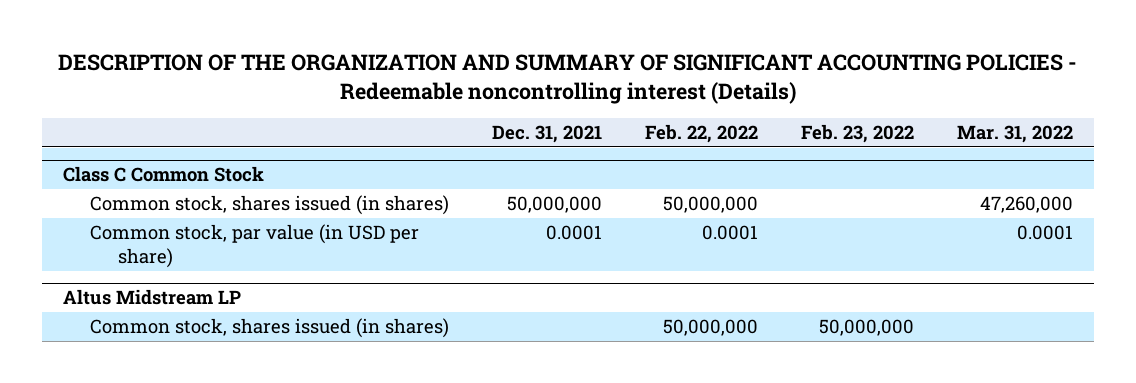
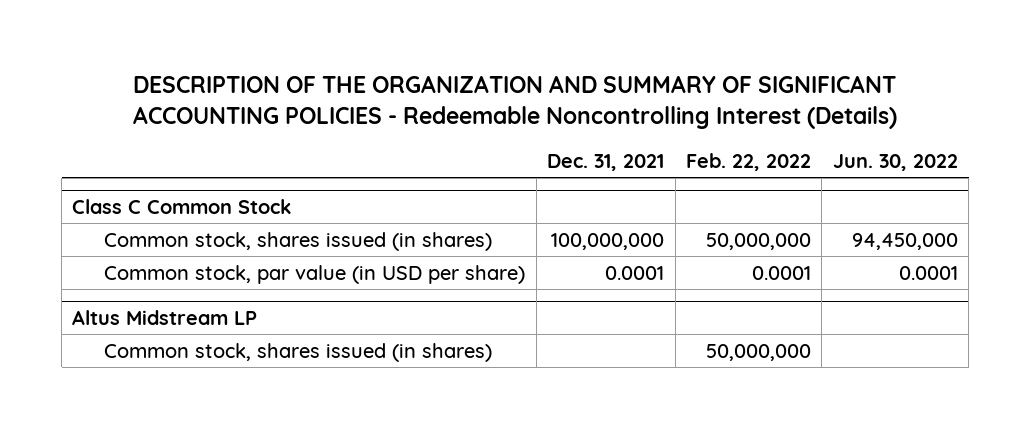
- DESCRIPTION OF THE ORGANIZATION AND SUMMARY OF SIGNIFICANT ACCOUNTING POLICIES - Redeemable noncontrolling interest (Details)
+ DESCRIPTION OF THE ORGANIZATION AND SUMMARY OF SIGNIFICANT ACCOUNTING POLICIES - Redeemable Noncontrolling Interest (Details)
- | Dec. 31, 2021 | Feb. 22, 2022 | Feb. 23, 2022 | Mar. 31, 2022
+ | Dec. 31, 2021 | Feb. 22, 2022 | Jun. 30, 2022
@ Class C Common Stock
- Common stock, shares issued (in shares) | 50,000,000 | 50,000,000 | | 47,260,000
+ Common stock, shares issued (in shares) | 100,000,000 | 50,000,000 | 94,450,000

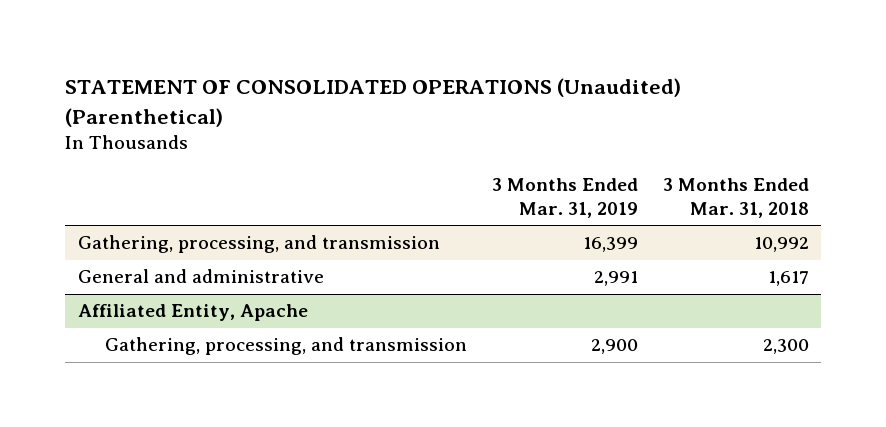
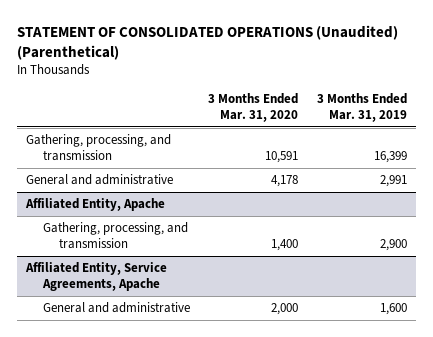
- | 3 Months Ended Mar. 31, 2019 | 3 Months Ended Mar. 31, 2018
+ | 3 Months Ended Mar. 31, 2020 | 3 Months Ended Mar. 31, 2019
+ Affiliated Entity, Service Agreements, Apache
+ General and administrative | 2,000 | 1,600

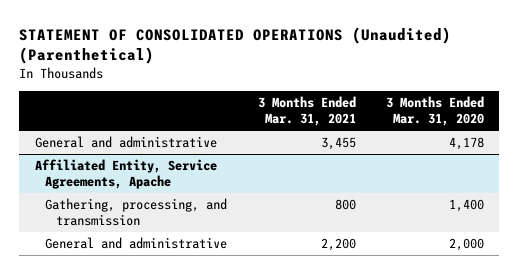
- | 3 Months Ended Mar. 31, 2020 | 3 Months Ended Mar. 31, 2019
+ | 3 Months Ended Mar. 31, 2021 | 3 Months Ended Mar. 31, 2020
- Gathering, processing, and transmission | 10,591 | 16,399
- Affiliated Entity, Apache
- Gathering, processing, and transmission | 1,400 | 2,900
@ Affiliated Entity, Service Agreements, Apache
+ Gathering, processing, and transmission | 800 | 1,400

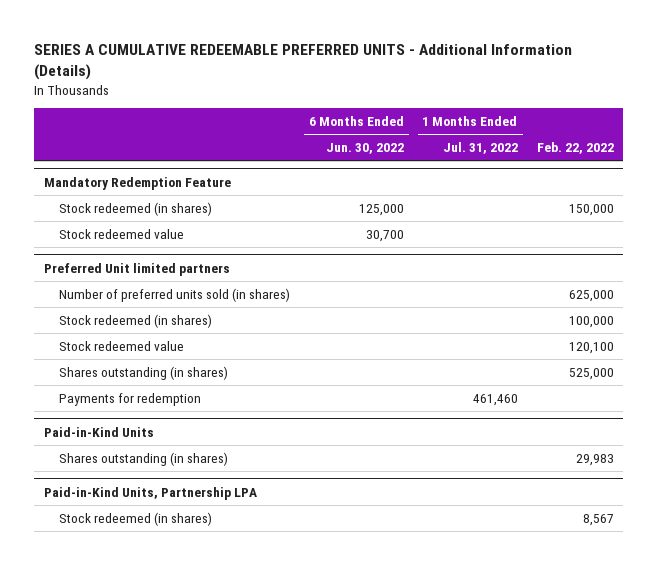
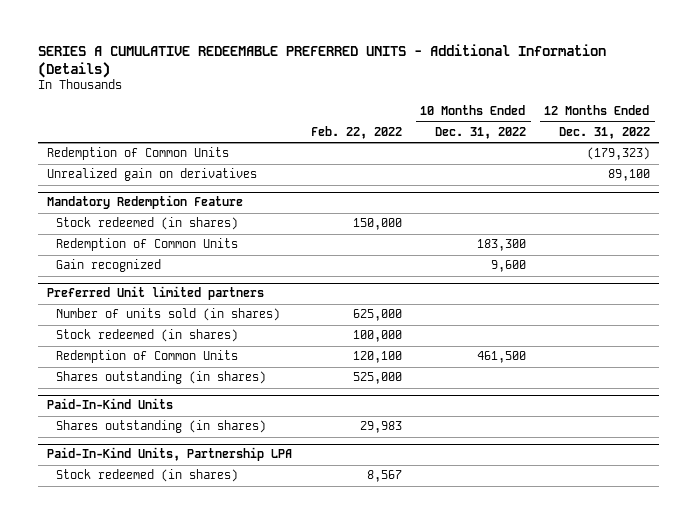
- | 6 Months Ended Jun. 30, 2022 | 1 Months Ended Jul. 31, 2022 | Feb. 22, 2022
+ | Feb. 22, 2022 | 10 Months Ended Dec. 31, 2022 | 12 Months Ended Dec. 31, 2022
+ Redemption of Common Units | | | (179,323)
+ Unrealized gain on derivatives | | | 89,100
@ Mandatory Redemption Feature
- Stock redeemed value | 30,700 | |
+ Redemption of Common Units | | 183,300 |
+ Gain recognized | | 9,600 |
@ Preferred Unit limited partners
- Number of preferred units sold (in shares) | | | 625,000
+ Number of units sold (in shares) | 625,000 | |
- Stock redeemed value | | | 120,100
+ Redemption of Common Units | 120,100 | 461,500 |
- Payments for redemption | | 461,460 |
- Paid-in-Kind Units
+ Paid-In-Kind Units
- Paid-in-Kind Units, Partnership LPA
+ Paid-In-Kind Units, Partnership LPA

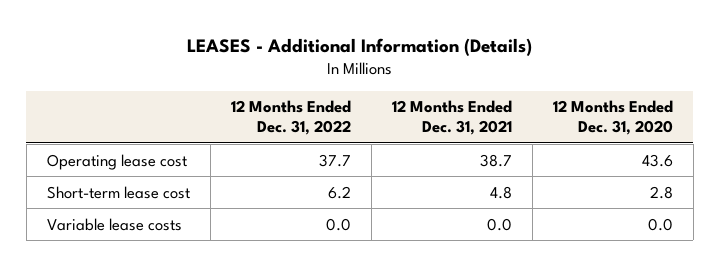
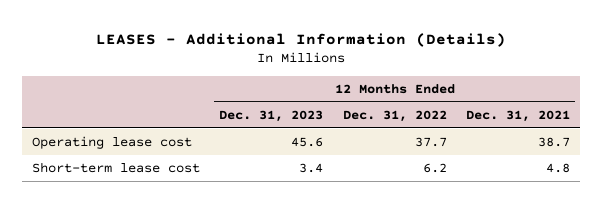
- | 12 Months Ended Dec. 31, 2022 | 12 Months Ended Dec. 31, 2021 | 12 Months Ended Dec. 31, 2020
+ | 12 Months Ended Dec. 31, 2023 | 12 Months Ended Dec. 31, 2022 | 12 Months Ended Dec. 31, 2021
- Variable lease costs | 0.0 | 0.0 | 0.0

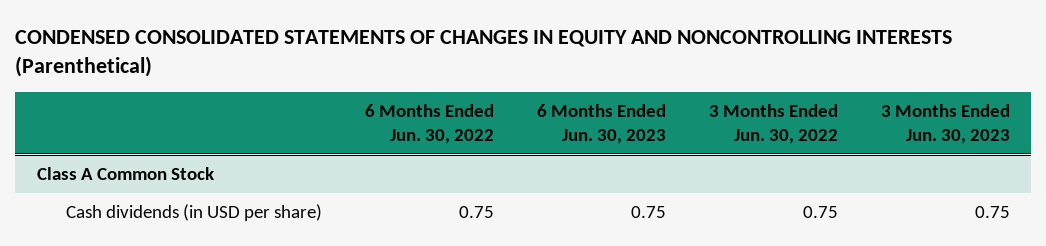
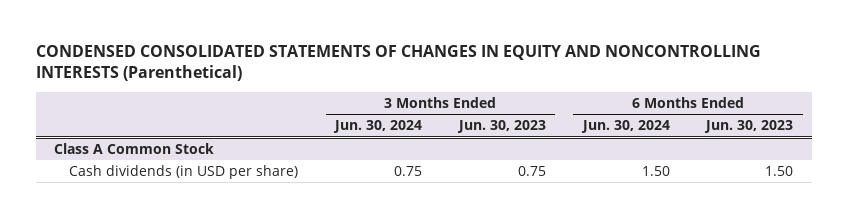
- | 6 Months Ended Jun. 30, 2022 | 6 Months Ended Jun. 30, 2023 | 3 Months Ended Jun. 30, 2022 | 3 Months Ended Jun. 30, 2023
+ | 3 Months Ended Jun. 30, 2024 | 3 Months Ended Jun. 30, 2023 | 6 Months Ended Jun. 30, 2024 | 6 Months Ended Jun. 30, 2023
@ Class A Common Stock
- Cash dividends (in USD per share) | 0.75 | 0.75 | 0.75 | 0.75
+ Cash dividends (in USD per share) | 0.75 | 0.75 | 1.50 | 1.50

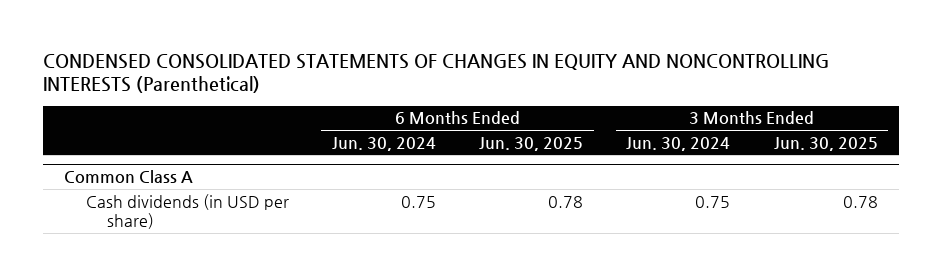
- | 3 Months Ended Jun. 30, 2024 | 3 Months Ended Jun. 30, 2023 | 6 Months Ended Jun. 30, 2024 | 6 Months Ended Jun. 30, 2023
+ | 6 Months Ended Jun. 30, 2024 | 6 Months Ended Jun. 30, 2025 | 3 Months Ended Jun. 30, 2024 | 3 Months Ended Jun. 30, 2025
- Class A Common Stock
- Cash dividends (in USD per share) | 0.75 | 0.75 | 1.50 | 1.50
+ Common Class A
+ Cash dividends (in USD per share) | 0.75 | 0.78 | 0.75 | 0.78

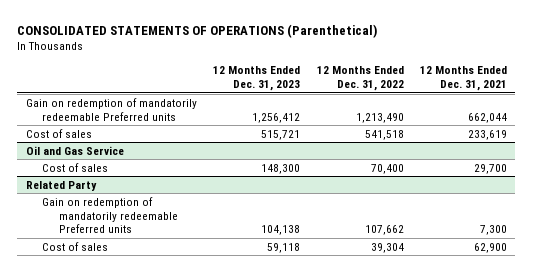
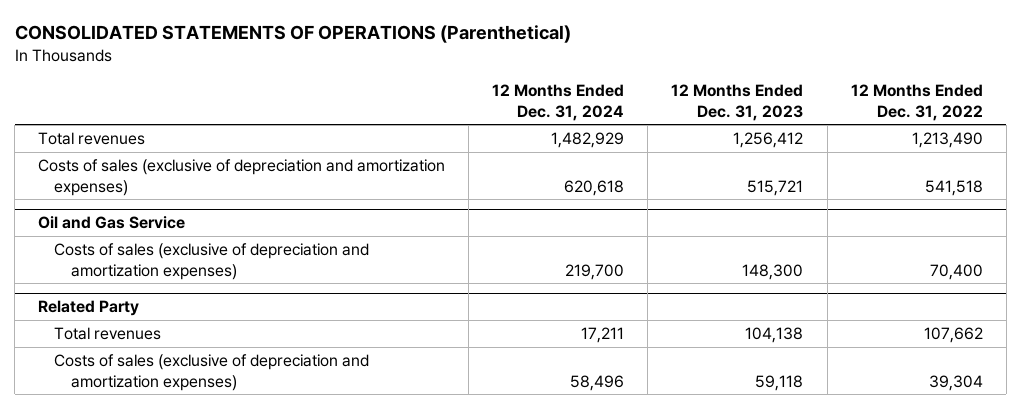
- | 12 Months Ended Dec. 31, 2023 | 12 Months Ended Dec. 31, 2022 | 12 Months Ended Dec. 31, 2021
+ | 12 Months Ended Dec. 31, 2024 | 12 Months Ended Dec. 31, 2023 | 12 Months Ended Dec. 31, 2022
- Gain on redemption of mandatorily redeemable Preferred units | 1,256,412 | 1,213,490 | 662,044
- Cost of sales | 515,721 | 541,518 | 233,619
+ Total revenues | 1,482,929 | 1,256,412 | 1,213,490
+ Costs of sales (exclusive of depreciation and amortization expenses) | 620,618 | 515,721 | 541,518
@ Oil and Gas Service
- Cost of sales | 148,300 | 70,400 | 29,700
+ Costs of sales (exclusive of depreciation and amortization expenses) | 219,700 | 148,300 | 70,400
@ Related Party
- Gain on redemption of mandatorily redeemable Preferred units | 104,138 | 107,662 | 7,300
- Cost of sales | 59,118 | 39,304 | 62,900
+ Total revenues | 17,211 | 104,138 | 107,662
+ Costs of sales (exclusive of depreciation and amortization expenses) | 58,496 | 59,118 | 39,304

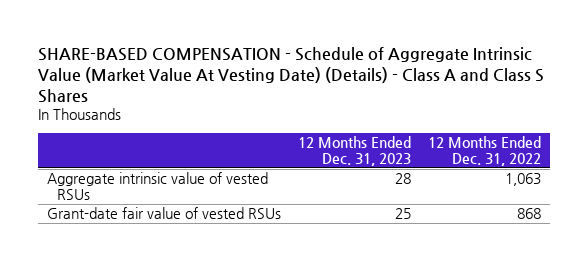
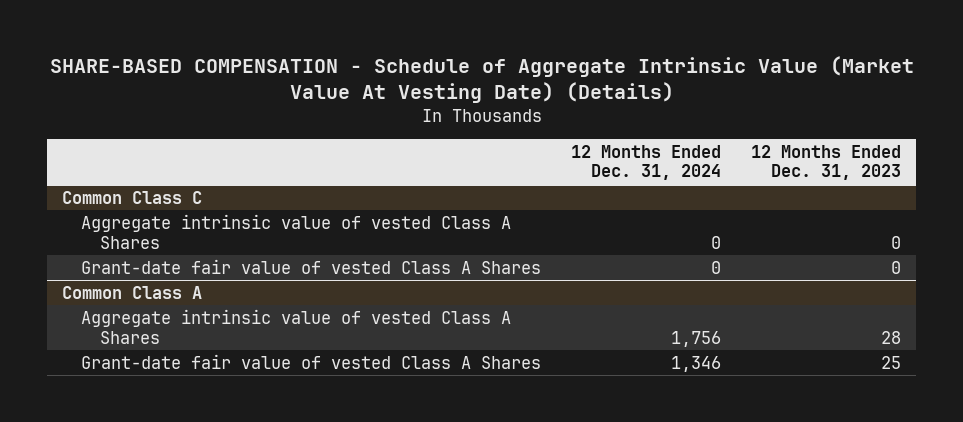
- SHARE-BASED COMPENSATION - Schedule of Aggregate Intrinsic Value (Market Value At Vesting Date) (Details) - Class A and Class S Shares
+ SHARE-BASED COMPENSATION - Schedule of Aggregate Intrinsic Value (Market Value At Vesting Date) (Details)
- | 12 Months Ended Dec. 31, 2023 | 12 Months Ended Dec. 31, 2022
+ | 12 Months Ended Dec. 31, 2024 | 12 Months Ended Dec. 31, 2023
- Aggregate intrinsic value of vested RSUs | 28 | 1,063
- Grant-date fair value of vested RSUs | 25 | 868
+ Common Class C
+ Aggregate intrinsic value of vested Class A Shares | 0 | 0
+ Grant-date fair value of vested Class A Shares | 0 | 0
+ Common Class A
+ Aggregate intrinsic value of vested Class A Shares | 1,756 | 28
+ Grant-date fair value of vested Class A Shares | 1,346 | 25

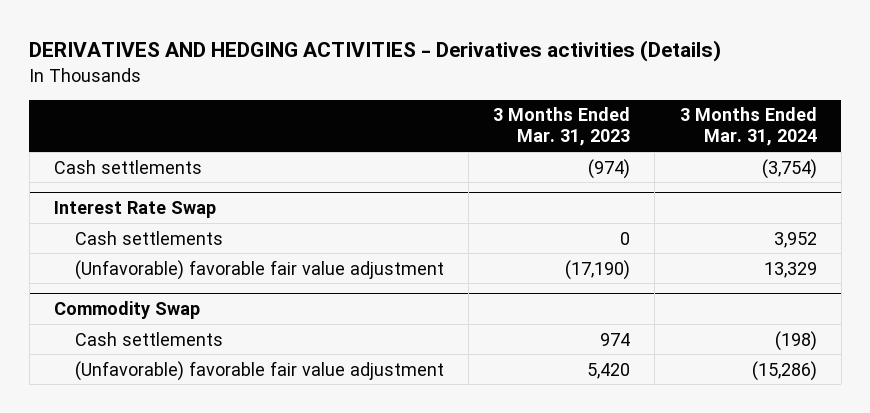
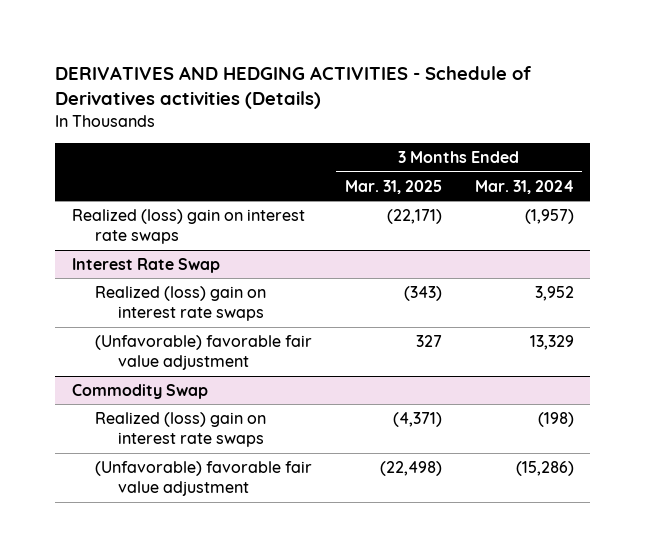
- DERIVATIVES AND HEDGING ACTIVITIES - Derivatives activities (Details)
+ DERIVATIVES AND HEDGING ACTIVITIES - Schedule of Derivatives activities (Details)
- | 3 Months Ended Mar. 31, 2023 | 3 Months Ended Mar. 31, 2024
+ | 3 Months Ended Mar. 31, 2025 | 3 Months Ended Mar. 31, 2024
- Cash settlements | (974) | (3,754)
+ Realized (loss) gain on interest rate swaps | (22,171) | (1,957)
@ Interest Rate Swap
- Cash settlements | 0 | 3,952
+ Realized (loss) gain on interest rate swaps | (343) | 3,952
@ Commodity Swap
- Cash settlements | 974 | (198)
+ Realized (loss) gain on interest rate swaps | (4,371) | (198)

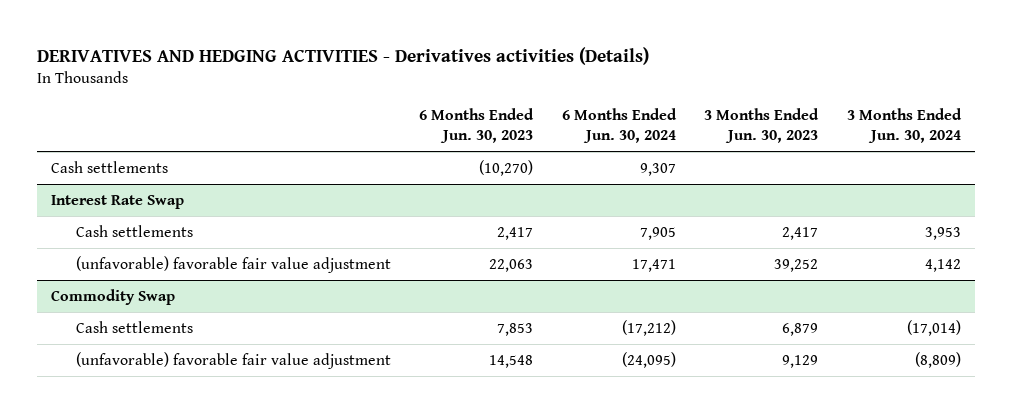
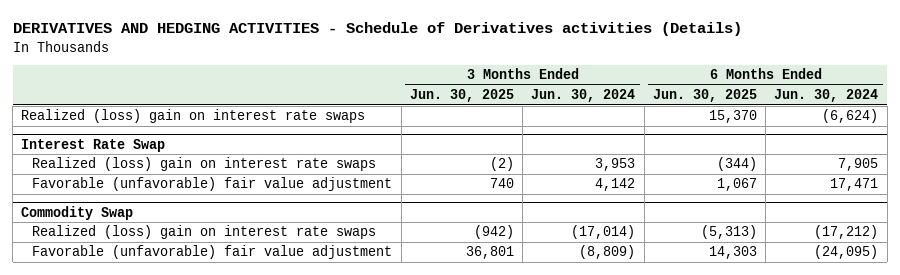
- DERIVATIVES AND HEDGING ACTIVITIES - Derivatives activities (Details)
+ DERIVATIVES AND HEDGING ACTIVITIES - Schedule of Derivatives activities (Details)
- | 6 Months Ended Jun. 30, 2023 | 6 Months Ended Jun. 30, 2024 | 3 Months Ended Jun. 30, 2023 | 3 Months Ended Jun. 30, 2024
+ | 3 Months Ended Jun. 30, 2025 | 3 Months Ended Jun. 30, 2024 | 6 Months Ended Jun. 30, 2025 | 6 Months Ended Jun. 30, 2024
- Cash settlements | (10,270) | 9,307 | |
+ Realized (loss) gain on interest rate swaps | | | 15,370 | (6,624)
@ Interest Rate Swap
- Cash settlements | 2,417 | 7,905 | 2,417 | 3,953
- (unfavorable) favorable fair value adjustment | 22,063 | 17,471 | 39,252 | 4,142
+ Realized (loss) gain on interest rate swaps | (2) | 3,953 | (344) | 7,905
+ Favorable (unfavorable) fair value adjustment | 740 | 4,142 | 1,067 | 17,471
@ Commodity Swap
- Cash settlements | 7,853 | (17,212) | 6,879 | (17,014)
- (unfavorable) favorable fair value adjustment | 14,548 | (24,095) | 9,129 | (8,809)
+ Realized (loss) gain on interest rate swaps | (942) | (17,014) | (5,313) | (17,212)
+ Favorable (unfavorable) fair value adjustment | 36,801 | (8,809) | 14,303 | (24,095)

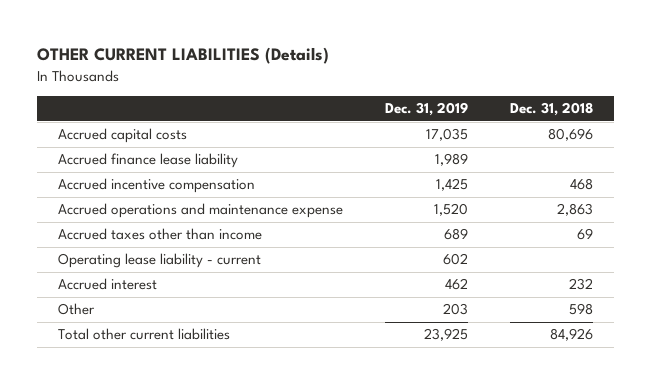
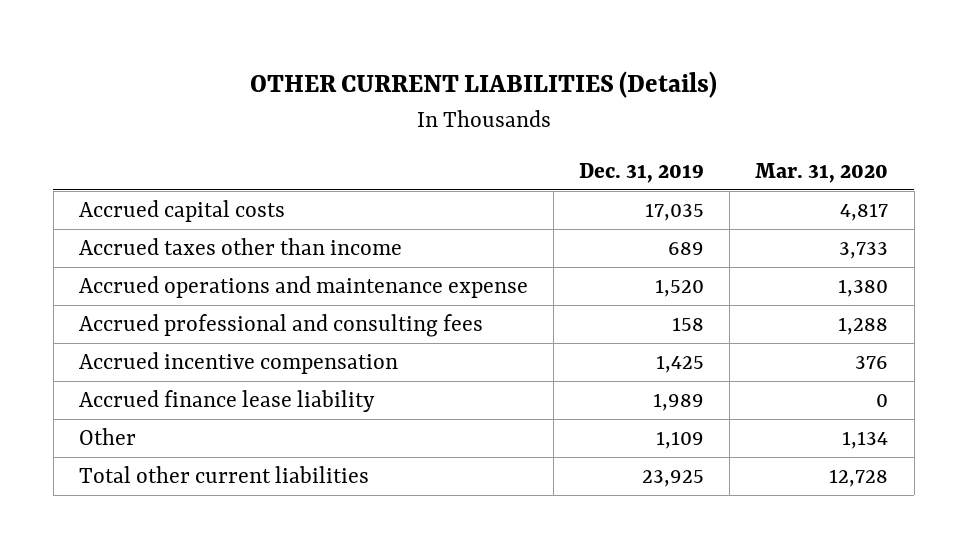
- | Dec. 31, 2019 | Dec. 31, 2018
+ | Dec. 31, 2019 | Mar. 31, 2020
- Operating lease liability - current | 602 |
- Accrued interest | 462 | 232
- Other | 203 | 598
moved down: Accrued operations and maintenance expense | 1,520 | 1,380
+ Accrued professional and consulting fees | 158 | 1,288
moved down: Accrued incentive compensation | 1,425 | 376
moved down: Accrued finance lease liability | 1,989 | 0
+ Other | 1,109 | 1,134

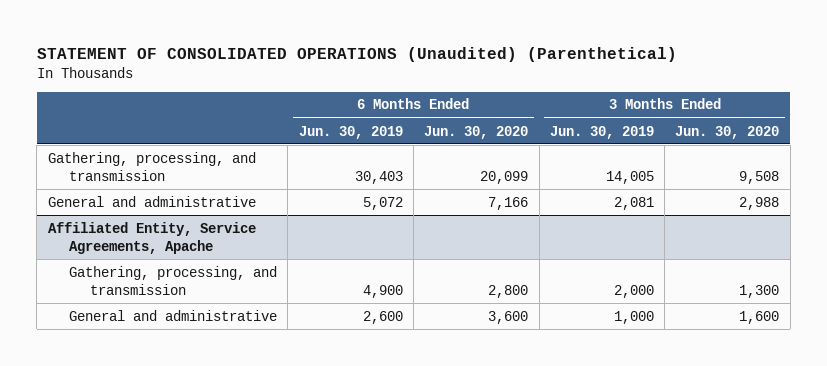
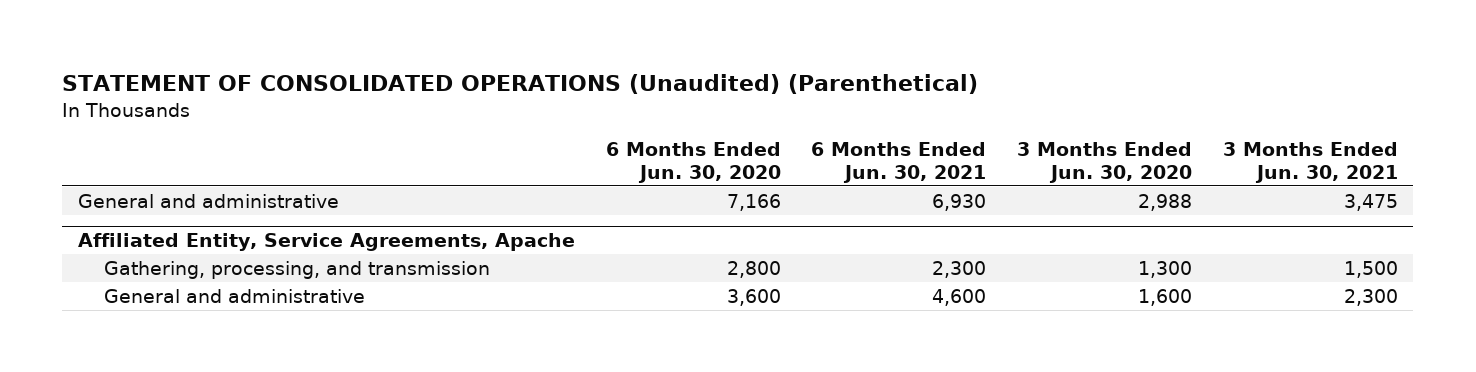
- | 6 Months Ended Jun. 30, 2019 | 6 Months Ended Jun. 30, 2020 | 3 Months Ended Jun. 30, 2019 | 3 Months Ended Jun. 30, 2020
+ | 6 Months Ended Jun. 30, 2020 | 6 Months Ended Jun. 30, 2021 | 3 Months Ended Jun. 30, 2020 | 3 Months Ended Jun. 30, 2021
- Gathering, processing, and transmission | 30,403 | 20,099 | 14,005 | 9,508

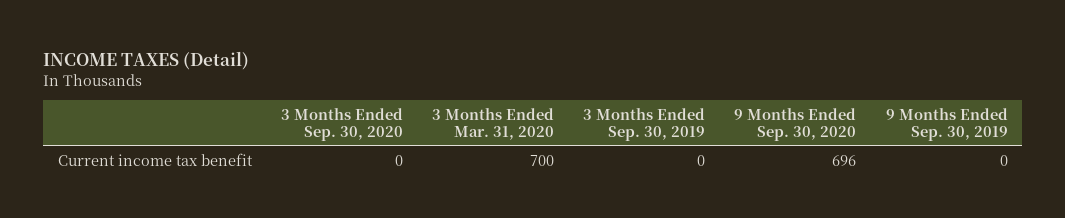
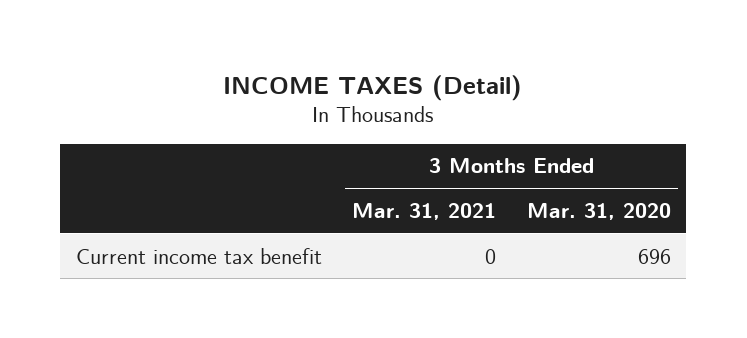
- | 3 Months Ended Sep. 30, 2020 | 3 Months Ended Mar. 31, 2020 | 3 Months Ended Sep. 30, 2019 | 9 Months Ended Sep. 30, 2020 | 9 Months Ended Sep. 30, 2019
+ | 3 Months Ended Mar. 31, 2021 | 3 Months Ended Mar. 31, 2020
- Current income tax benefit | 0 | 700 | 0 | 696 | 0
+ Current income tax benefit | 0 | 696

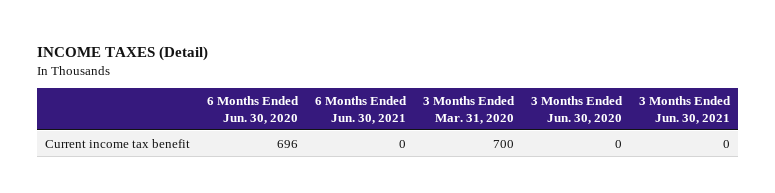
- | 3 Months Ended Mar. 31, 2021 | 3 Months Ended Mar. 31, 2020
+ | 6 Months Ended Jun. 30, 2020 | 6 Months Ended Jun. 30, 2021 | 3 Months Ended Mar. 31, 2020 | 3 Months Ended Jun. 30, 2020 | 3 Months Ended Jun. 30, 2021
- Current income tax benefit | 0 | 696
+ Current income tax benefit | 696 | 0 | 700 | 0 | 0

